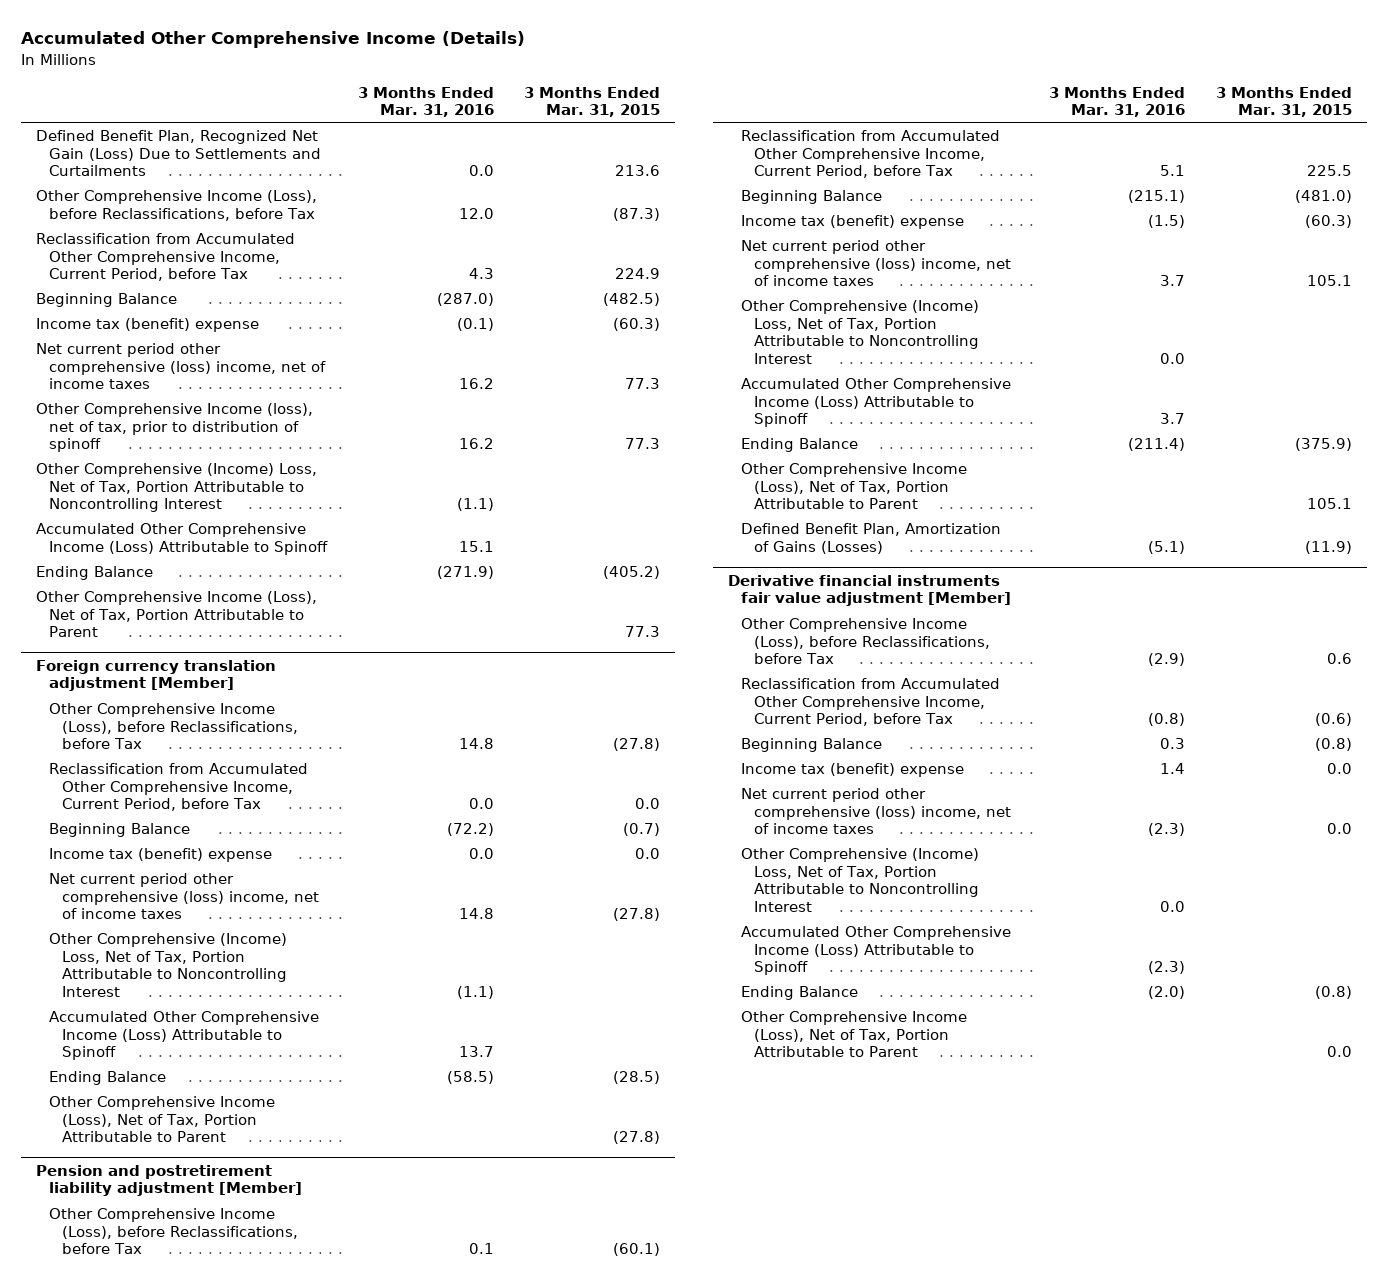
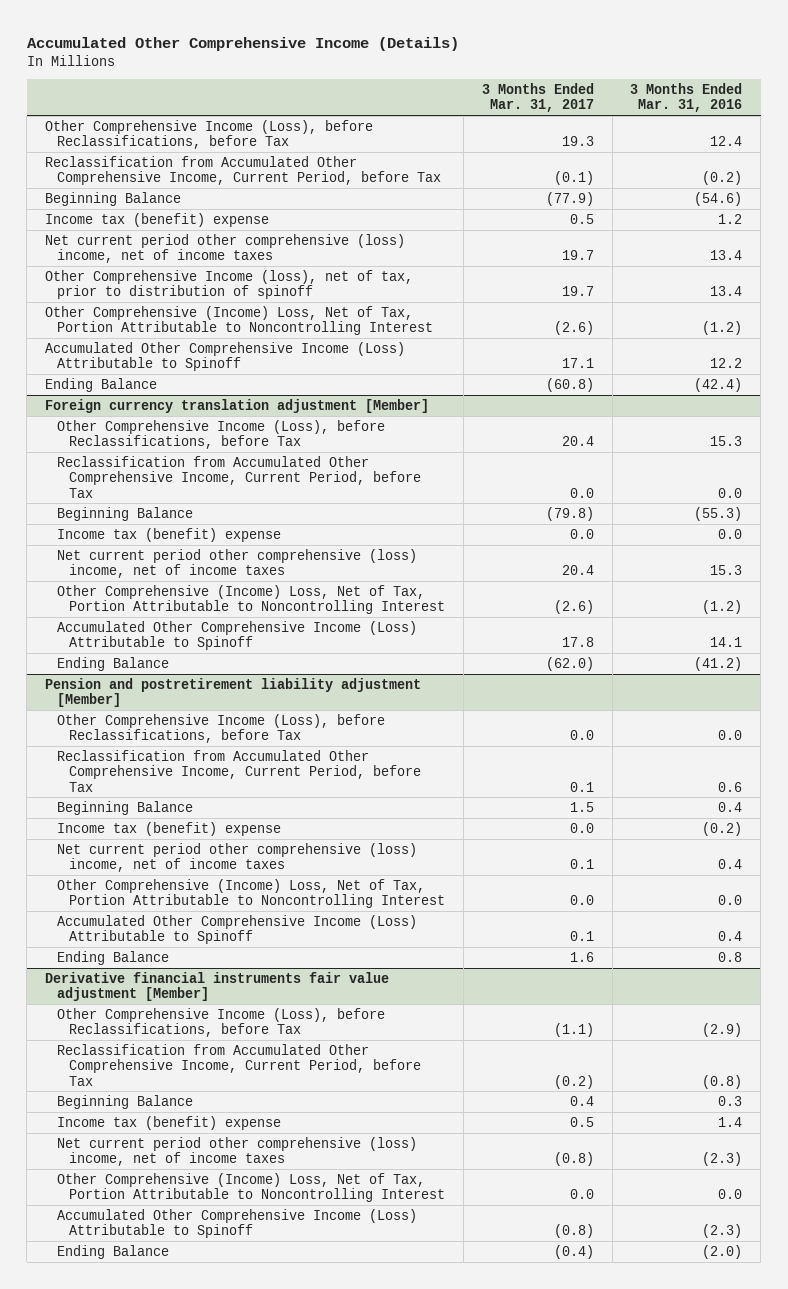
- | 3 Months Ended Mar. 31, 2016 | 3 Months Ended Mar. 31, 2015
+ | 3 Months Ended Mar. 31, 2017 | 3 Months Ended Mar. 31, 2016
- Defined Benefit Plan, Recognized Net Gain (Loss) Due to Settlements and Curtailments | 0.0 | 213.6
- Other Comprehensive Income (Loss), before Reclassifications, before Tax | 12.0 | (87.3)
- Reclassification from Accumulated Other Comprehensive Income, Current Period, before Tax | 4.3 | 224.9
- Beginning Balance | (287.0) | (482.5)
- Income tax (benefit) expense | (0.1) | (60.3)
- Net current period other comprehensive (loss) income, net of income taxes | 16.2 | 77.3
- Other Comprehensive Income (loss), net of tax, prior to distribution of spinoff | 16.2 | 77.3
- Other Comprehensive (Income) Loss, Net of Tax, Portion Attributable to Noncontrolling Interest | (1.1) |
- Accumulated Other Comprehensive Income (Loss) Attributable to Spinoff | 15.1 |
- Ending Balance | (271.9) | (405.2)
- Other Comprehensive Income (Loss), Net of Tax, Portion Attributable to Parent | | 77.3
+ Other Comprehensive Income (Loss), before Reclassifications, before Tax | 19.3 | 12.4
+ Reclassification from Accumulated Other Comprehensive Income, Current Period, before Tax | (0.1) | (0.2)
+ Beginning Balance | (77.9) | (54.6)
+ Income tax (benefit) expense | 0.5 | 1.2
+ Net current period other comprehensive (loss) income, net of income taxes | 19.7 | 13.4
+ Other Comprehensive Income (loss), net of tax, prior to distribution of spinoff | 19.7 | 13.4
+ Other Comprehensive (Income) Loss, Net of Tax, Portion Attributable to Noncontrolling Interest | (2.6) | (1.2)
+ Accumulated Other Comprehensive Income (Loss) Attributable to Spinoff | 17.1 | 12.2
+ Ending Balance | (60.8) | (42.4)
@ Foreign currency translation adjustment [Member]
- Other Comprehensive Income (Loss), before Reclassifications, before Tax | 14.8 | (27.8)
+ Other Comprehensive Income (Loss), before Reclassifications, before Tax | 20.4 | 15.3
- Beginning Balance | (72.2) | (0.7)
+ Beginning Balance | (79.8) | (55.3)
- Net current period other comprehensive (loss) income, net of income taxes | 14.8 | (27.8)
- Other Comprehensive (Income) Loss, Net of Tax, Portion Attributable to Noncontrolling Interest | (1.1) |
- Accumulated Other Comprehensive Income (Loss) Attributable to Spinoff | 13.7 |
- Ending Balance | (58.5) | (28.5)
- Other Comprehensive Income (Loss), Net of Tax, Portion Attributable to Parent | | (27.8)
+ Net current period other comprehensive (loss) income, net of income taxes | 20.4 | 15.3
+ Other Comprehensive (Income) Loss, Net of Tax, Portion Attributable to Noncontrolling Interest | (2.6) | (1.2)
+ Accumulated Other Comprehensive Income (Loss) Attributable to Spinoff | 17.8 | 14.1
+ Ending Balance | (62.0) | (41.2)
@ Pension and postretirement liability adjustment [Member]
- Other Comprehensive Income (Loss), before Reclassifications, before Tax | 0.1 | (60.1)
- Reclassification from Accumulated Other Comprehensive Income, Current Period, before Tax | 5.1 | 225.5
- Beginning Balance | (215.1) | (481.0)
- Income tax (benefit) expense | (1.5) | (60.3)
- Net current period other comprehensive (loss) income, net of income taxes | 3.7 | 105.1
+ Other Comprehensive Income (Loss), before Reclassifications, before Tax | 0.0 | 0.0
+ Reclassification from Accumulated Other Comprehensive Income, Current Period, before Tax | 0.1 | 0.6
+ Beginning Balance | 1.5 | 0.4
+ Income tax (benefit) expense | 0.0 | (0.2)
+ Net current period other comprehensive (loss) income, net of income taxes | 0.1 | 0.4
- Accumulated Other Comprehensive Income (Loss) Attributable to Spinoff | 3.7 |
- Ending Balance | (211.4) | (375.9)
- Other Comprehensive Income (Loss), Net of Tax, Portion Attributable to Parent | | 105.1
- Defined Benefit Plan, Amortization of Gains (Losses) | (5.1) | (11.9)
+ Accumulated Other Comprehensive Income (Loss) Attributable to Spinoff | 0.1 | 0.4
+ Ending Balance | 1.6 | 0.8
@ Derivative financial instruments fair value adjustment [Member]
- Other Comprehensive Income (Loss), Net of Tax, Portion Attributable to Parent | | 0.0

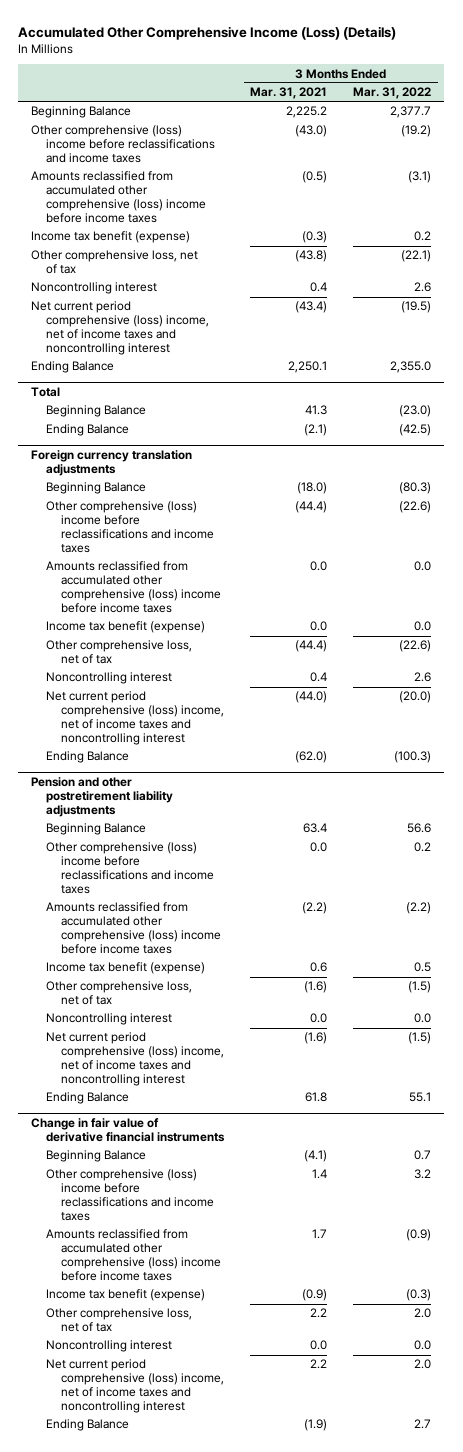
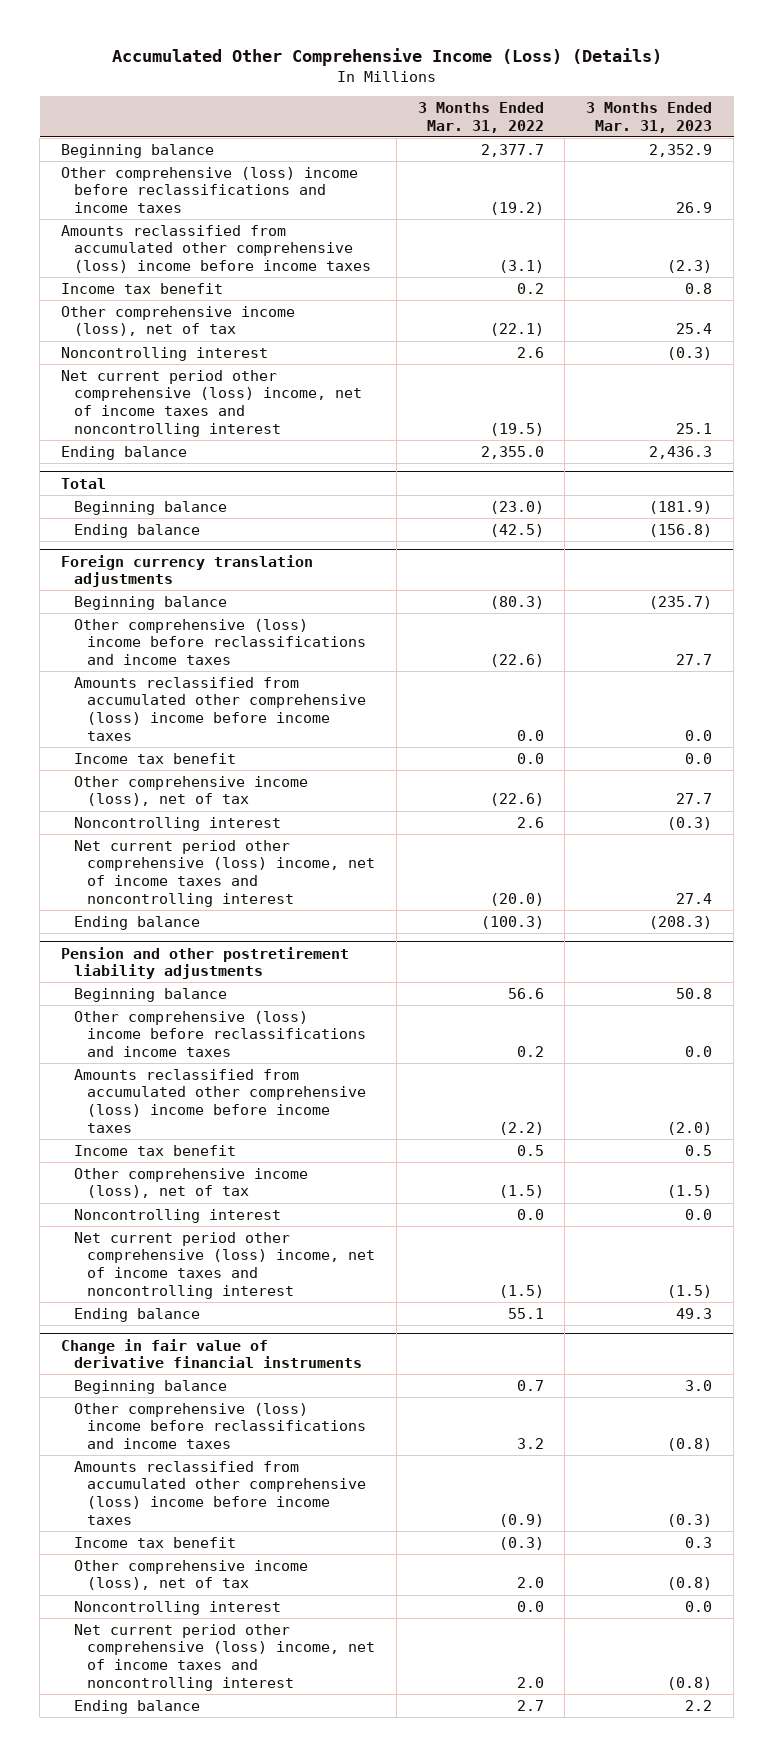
- | 3 Months Ended Mar. 31, 2021 | 3 Months Ended Mar. 31, 2022
+ | 3 Months Ended Mar. 31, 2022 | 3 Months Ended Mar. 31, 2023
- Beginning Balance | 2,225.2 | 2,377.7
+ Beginning balance | 2,377.7 | 2,352.9
- Income tax benefit (expense) | (0.3) | 0.2
- Other comprehensive loss, net of tax | (43.8) | (22.1)
+ Income tax benefit | 0.2 | 0.8
+ Other comprehensive income (loss), net of tax | (22.1) | 25.4
- Net current period comprehensive (loss) income, net of income taxes and noncontrolling interest | (43.4) | (19.5)
- Ending Balance | 2,250.1 | 2,355.0
+ Net current period other comprehensive (loss) income, net of income taxes and noncontrolling interest | (19.5) | 25.1
+ Ending balance | 2,355.0 | 2,436.3
@ Total
- Beginning Balance | 41.3 | (23.0)
- Ending Balance | (2.1) | (42.5)
+ Beginning balance | (23.0) | (181.9)
+ Ending balance | (42.5) | (156.8)
@ Foreign currency translation adjustments
- Beginning Balance | (18.0) | (80.3)
+ Beginning balance | (80.3) | (235.7)
- Income tax benefit (expense) | 0.0 | 0.0
- Other comprehensive loss, net of tax | (44.4) | (22.6)
+ Income tax benefit | 0.0 | 0.0
+ Other comprehensive income (loss), net of tax | (22.6) | 27.7
- Net current period comprehensive (loss) income, net of income taxes and noncontrolling interest | (44.0) | (20.0)
- Ending Balance | (62.0) | (100.3)
+ Net current period other comprehensive (loss) income, net of income taxes and noncontrolling interest | (20.0) | 27.4
+ Ending balance | (100.3) | (208.3)
@ Pension and other postretirement liability adjustments
- Beginning Balance | 63.4 | 56.6
+ Beginning balance | 56.6 | 50.8
- Income tax benefit (expense) | 0.6 | 0.5
- Other comprehensive loss, net of tax | (1.6) | (1.5)
+ Income tax benefit | 0.5 | 0.5
+ Other comprehensive income (loss), net of tax | (1.5) | (1.5)
- Net current period comprehensive (loss) income, net of income taxes and noncontrolling interest | (1.6) | (1.5)
- Ending Balance | 61.8 | 55.1
+ Net current period other comprehensive (loss) income, net of income taxes and noncontrolling interest | (1.5) | (1.5)
+ Ending balance | 55.1 | 49.3
@ Change in fair value of derivative financial instruments
- Beginning Balance | (4.1) | 0.7
+ Beginning balance | 0.7 | 3.0
- Income tax benefit (expense) | (0.9) | (0.3)
- Other comprehensive loss, net of tax | 2.2 | 2.0
+ Income tax benefit | (0.3) | 0.3
+ Other comprehensive income (loss), net of tax | 2.0 | (0.8)
- Net current period comprehensive (loss) income, net of income taxes and noncontrolling interest | 2.2 | 2.0
- Ending Balance | (1.9) | 2.7
+ Net current period other comprehensive (loss) income, net of income taxes and noncontrolling interest | 2.0 | (0.8)
+ Ending balance | 2.7 | 2.2

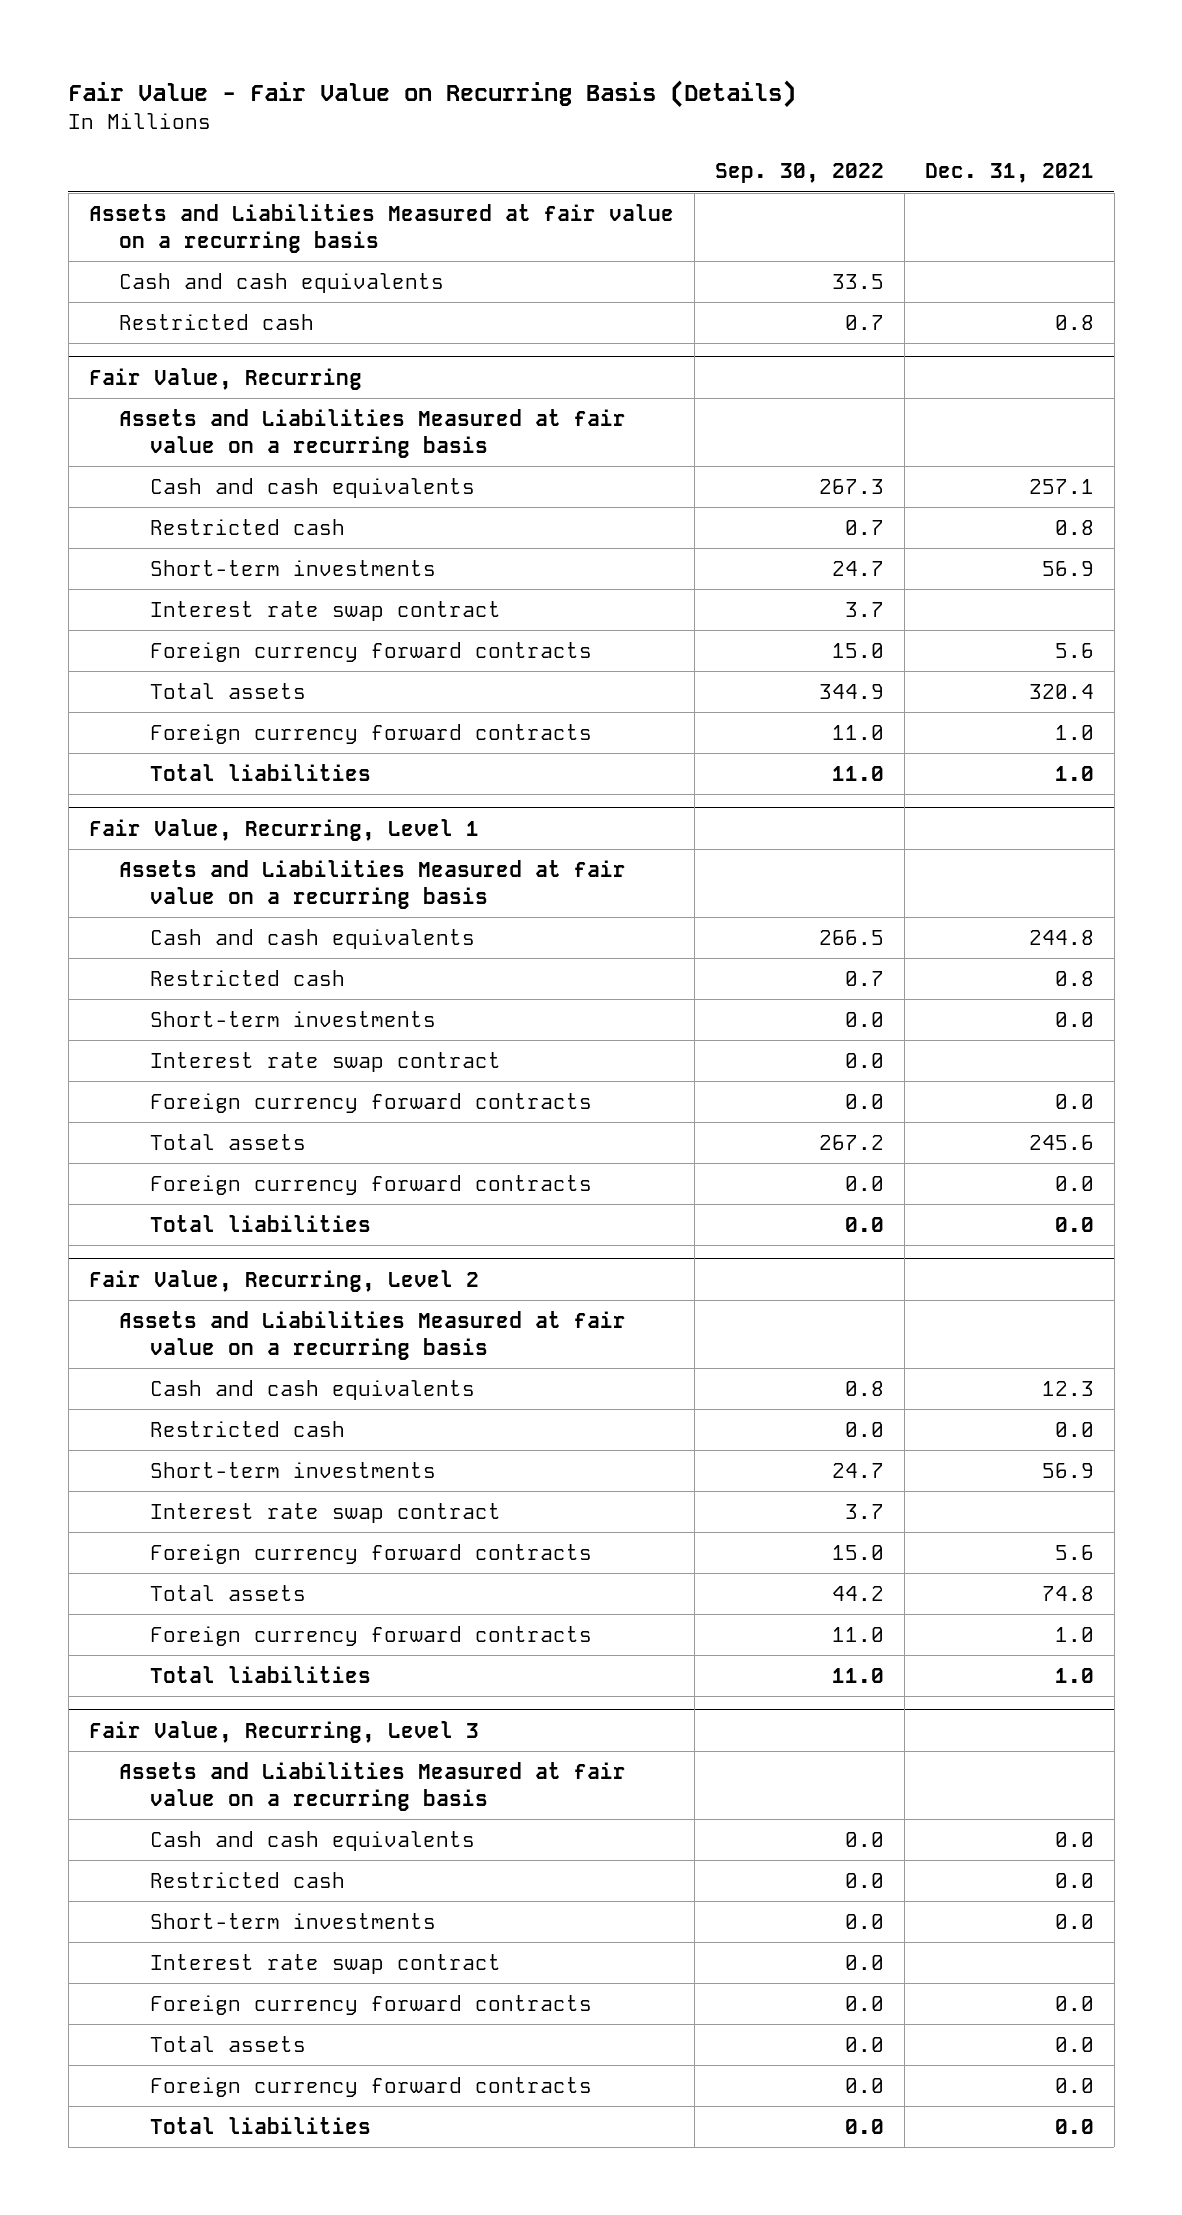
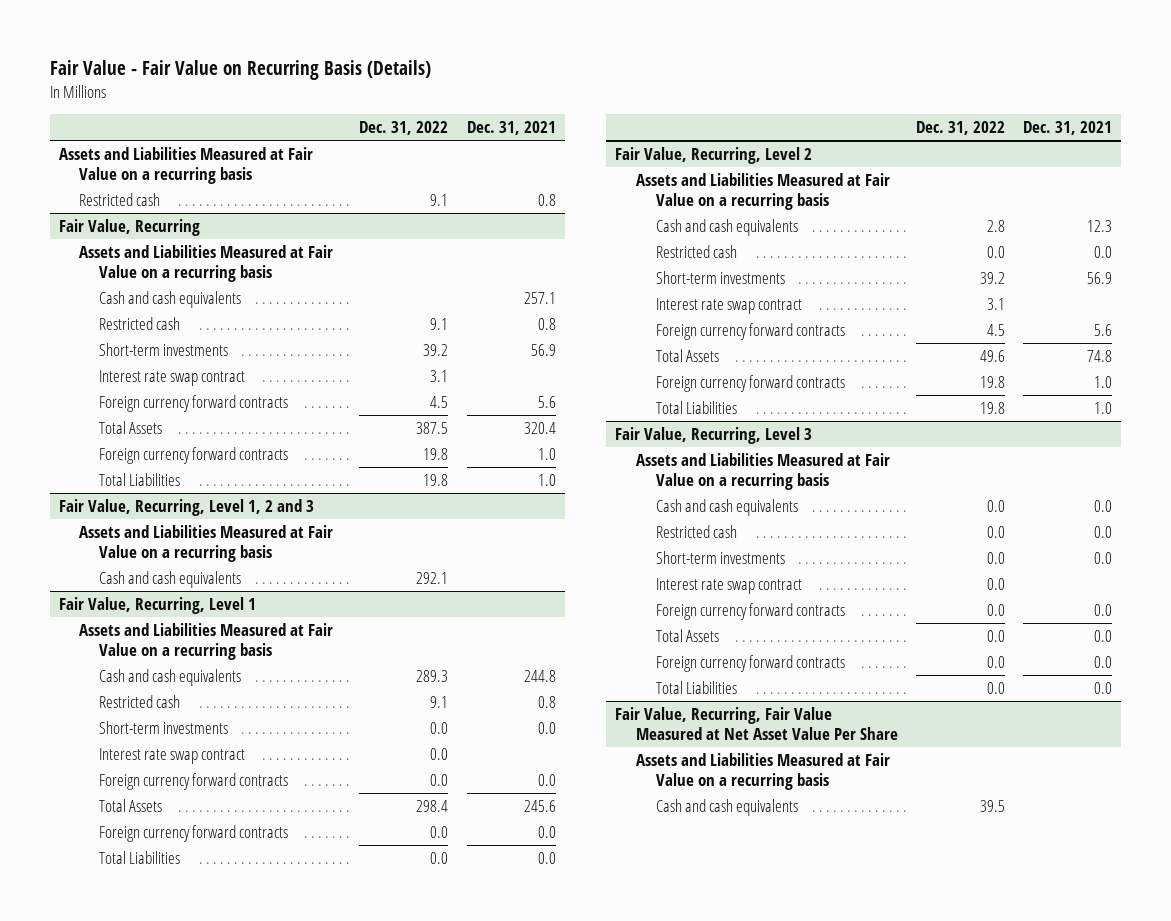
- | Sep. 30, 2022 | Dec. 31, 2021
+ | Dec. 31, 2022 | Dec. 31, 2021
- Assets and Liabilities Measured at fair value on a recurring basis
- Cash and cash equivalents | 33.5 |
+ Assets and Liabilities Measured at Fair Value on a recurring basis
@ Fair Value, Recurring
- Assets and Liabilities Measured at fair value on a recurring basis
+ Assets and Liabilities Measured at Fair Value on a recurring basis
- Total assets | 344.9 | 320.4
+ Total Assets | 387.5 | 320.4
- Total liabilities | 11.0 | 1.0
+ Total Liabilities | 19.8 | 1.0
+ Fair Value, Recurring, Level 1, 2 and 3
+ Assets and Liabilities Measured at Fair Value on a recurring basis
+ Cash and cash equivalents | 292.1 |
@ Fair Value, Recurring, Level 1
- Assets and Liabilities Measured at fair value on a recurring basis
+ Assets and Liabilities Measured at Fair Value on a recurring basis
- Total assets | 267.2 | 245.6
+ Total Assets | 298.4 | 245.6
- Total liabilities | 0.0 | 0.0
+ Total Liabilities | 0.0 | 0.0
@ Fair Value, Recurring, Level 2
- Assets and Liabilities Measured at fair value on a recurring basis
+ Assets and Liabilities Measured at Fair Value on a recurring basis
- Total assets | 44.2 | 74.8
+ Total Assets | 49.6 | 74.8
- Total liabilities | 11.0 | 1.0
+ Total Liabilities | 19.8 | 1.0
@ Fair Value, Recurring, Level 3
- Assets and Liabilities Measured at fair value on a recurring basis
+ Assets and Liabilities Measured at Fair Value on a recurring basis
- Total assets | 0.0 | 0.0
+ Total Assets | 0.0 | 0.0
- Total liabilities | 0.0 | 0.0
+ Total Liabilities | 0.0 | 0.0
+ Fair Value, Recurring, Fair Value Measured at Net Asset Value Per Share
+ Assets and Liabilities Measured at Fair Value on a recurring basis
+ Cash and cash equivalents | 39.5 |

